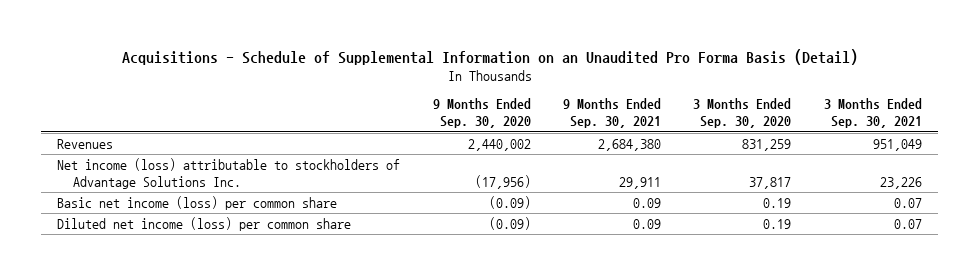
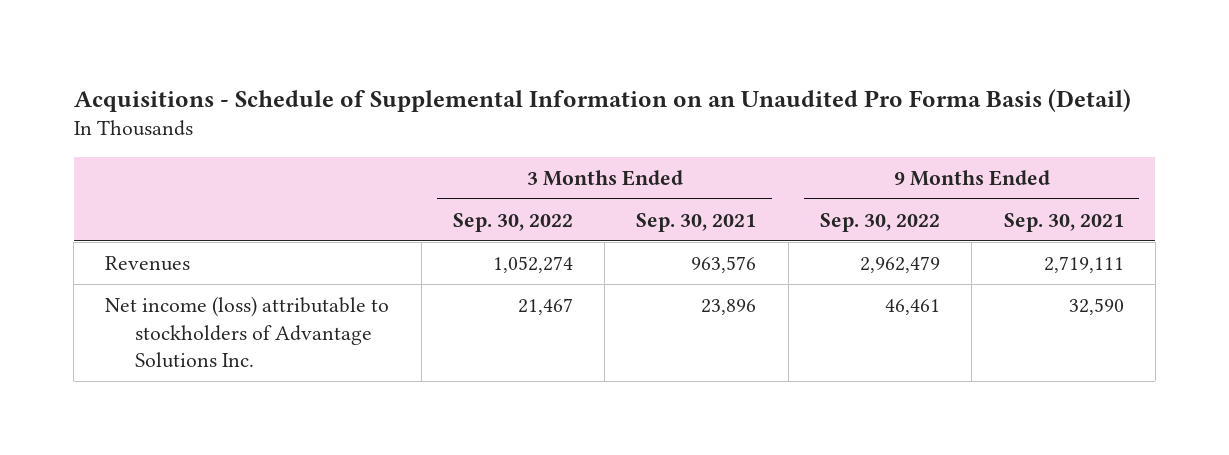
- | 9 Months Ended Sep. 30, 2020 | 9 Months Ended Sep. 30, 2021 | 3 Months Ended Sep. 30, 2020 | 3 Months Ended Sep. 30, 2021
+ | 3 Months Ended Sep. 30, 2022 | 3 Months Ended Sep. 30, 2021 | 9 Months Ended Sep. 30, 2022 | 9 Months Ended Sep. 30, 2021
- Revenues | 2,440,002 | 2,684,380 | 831,259 | 951,049
- Net income (loss) attributable to stockholders of Advantage Solutions Inc. | (17,956) | 29,911 | 37,817 | 23,226
- Basic net income (loss) per common share | (0.09) | 0.09 | 0.19 | 0.07
- Diluted net income (loss) per common share | (0.09) | 0.09 | 0.19 | 0.07
+ Revenues | 1,052,274 | 963,576 | 2,962,479 | 2,719,111
+ Net income (loss) attributable to stockholders of Advantage Solutions Inc. | 21,467 | 23,896 | 46,461 | 32,590

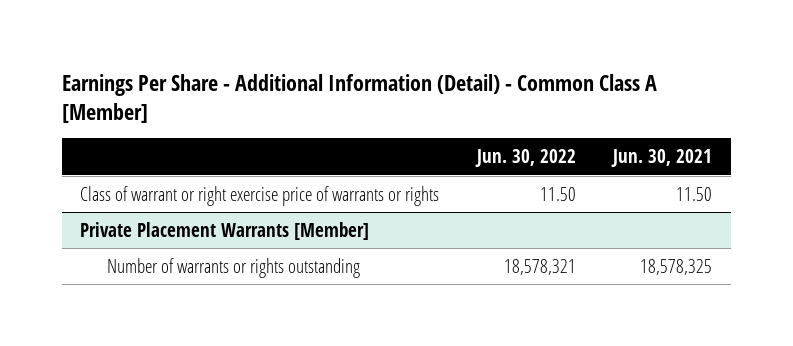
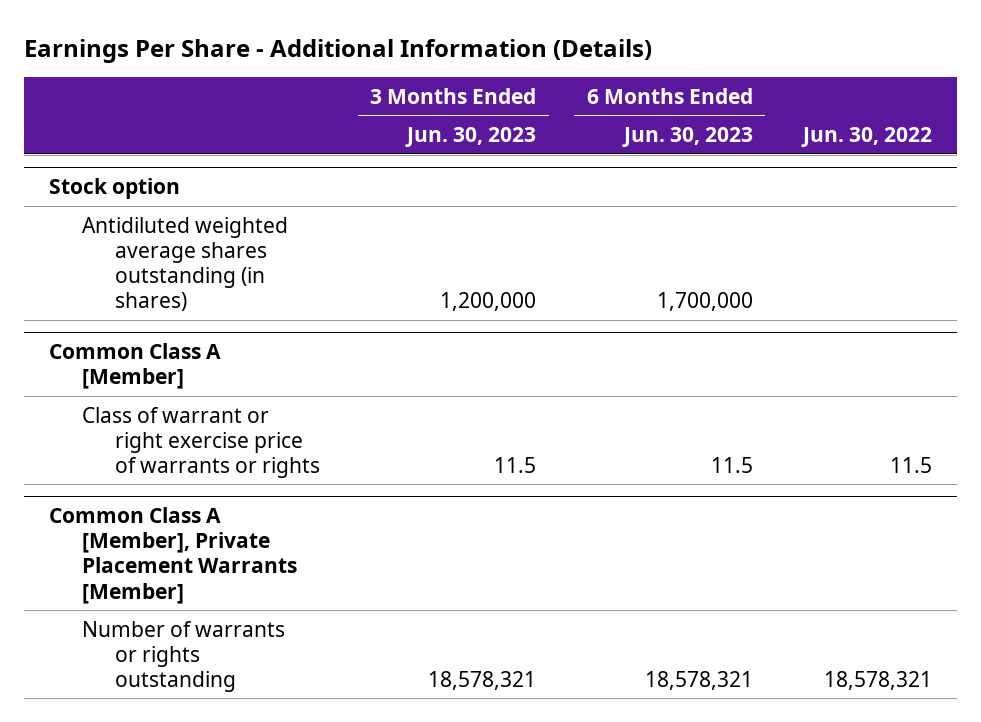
- Earnings Per Share - Additional Information (Detail) - Common Class A [Member]
+ Earnings Per Share - Additional Information (Details)
- | Jun. 30, 2022 | Jun. 30, 2021
+ | 3 Months Ended Jun. 30, 2023 | 6 Months Ended Jun. 30, 2023 | Jun. 30, 2022
- Class of warrant or right exercise price of warrants or rights | 11.50 | 11.50
- Private Placement Warrants [Member]
+ Stock option
+ Antidiluted weighted average shares outstanding (in shares) | 1,200,000 | 1,700,000 |
+ Common Class A [Member]
+ Class of warrant or right exercise price of warrants or rights | 11.5 | 11.5 | 11.5
+ Common Class A [Member], Private Placement Warrants [Member]

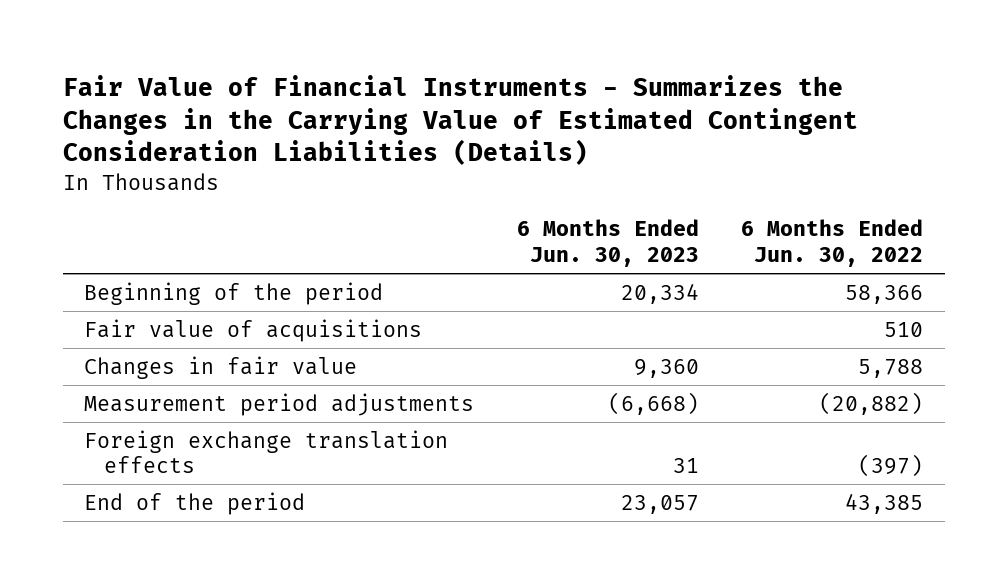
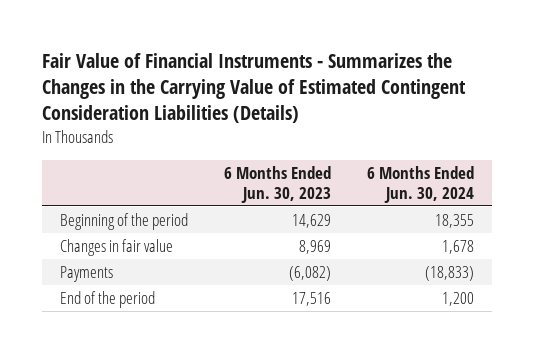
- | 6 Months Ended Jun. 30, 2023 | 6 Months Ended Jun. 30, 2022
+ | 6 Months Ended Jun. 30, 2023 | 6 Months Ended Jun. 30, 2024
- Beginning of the period | 20,334 | 58,366
- Fair value of acquisitions | | 510
- Changes in fair value | 9,360 | 5,788
- Measurement period adjustments | (6,668) | (20,882)
- Foreign exchange translation effects | 31 | (397)
- End of the period | 23,057 | 43,385
+ Beginning of the period | 14,629 | 18,355
+ Changes in fair value | 8,969 | 1,678
+ Payments | (6,082) | (18,833)
+ End of the period | 17,516 | 1,200

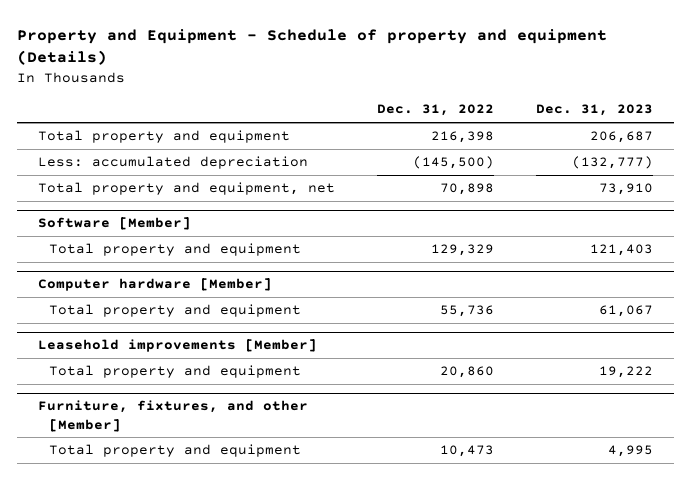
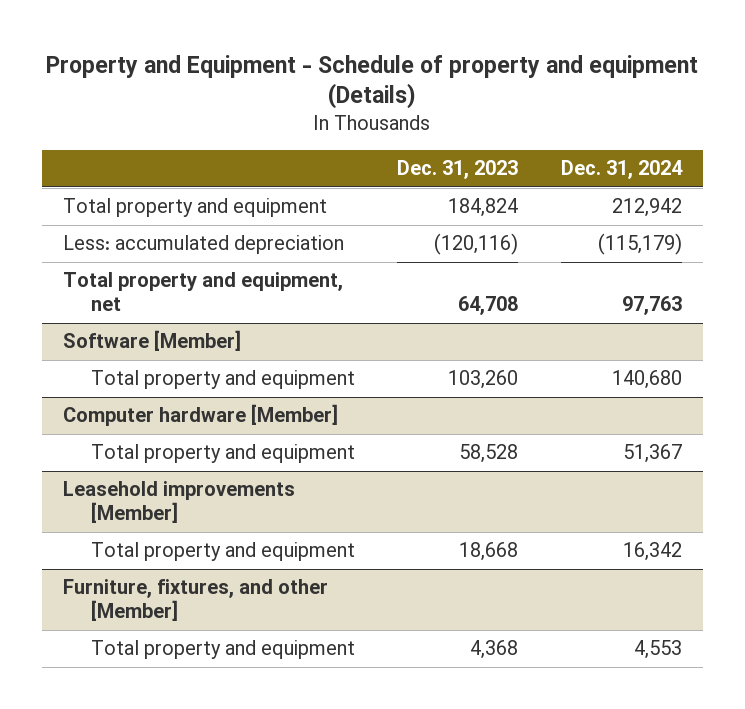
- | Dec. 31, 2022 | Dec. 31, 2023
+ | Dec. 31, 2023 | Dec. 31, 2024
- Total property and equipment | 216,398 | 206,687
- Less: accumulated depreciation | (145,500) | (132,777)
- Total property and equipment, net | 70,898 | 73,910
+ Total property and equipment | 184,824 | 212,942
+ Less: accumulated depreciation | (120,116) | (115,179)
+ Total property and equipment, net | 64,708 | 97,763
@ Software [Member]
- Total property and equipment | 129,329 | 121,403
+ Total property and equipment | 103,260 | 140,680
@ Computer hardware [Member]
- Total property and equipment | 55,736 | 61,067
+ Total property and equipment | 58,528 | 51,367
@ Leasehold improvements [Member]
- Total property and equipment | 20,860 | 19,222
+ Total property and equipment | 18,668 | 16,342
@ Furniture, fixtures, and other [Member]
- Total property and equipment | 10,473 | 4,995
+ Total property and equipment | 4,368 | 4,553

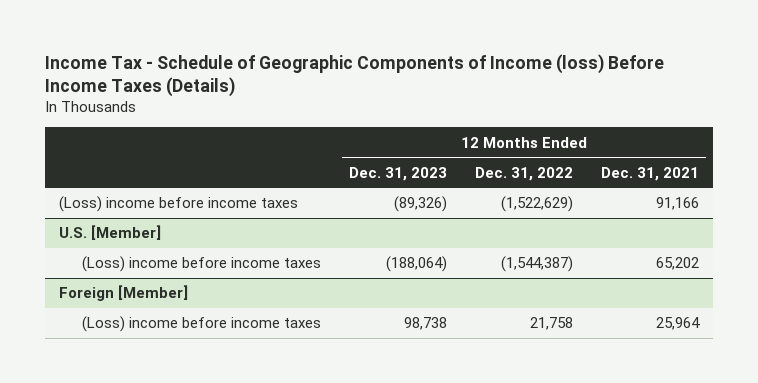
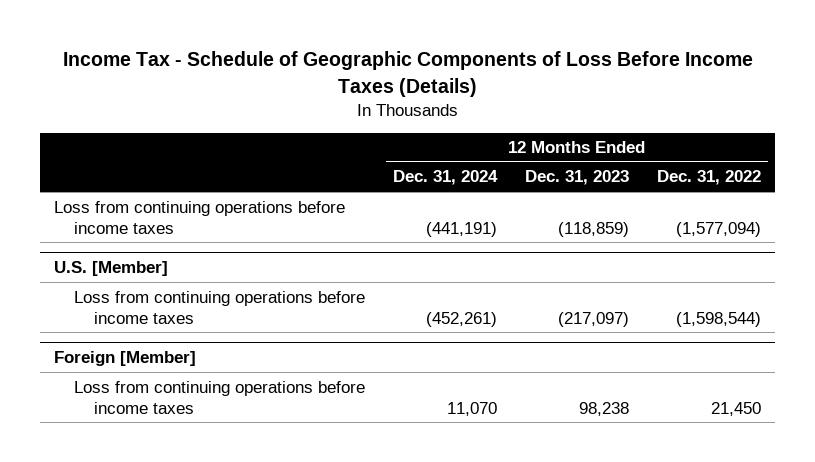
- Income Tax - Schedule of Geographic Components of Income (loss) Before Income Taxes (Details)
+ Income Tax - Schedule of Geographic Components of Loss Before Income Taxes (Details)
- | 12 Months Ended Dec. 31, 2023 | 12 Months Ended Dec. 31, 2022 | 12 Months Ended Dec. 31, 2021
+ | 12 Months Ended Dec. 31, 2024 | 12 Months Ended Dec. 31, 2023 | 12 Months Ended Dec. 31, 2022
- (Loss) income before income taxes | (89,326) | (1,522,629) | 91,166
+ Loss from continuing operations before income taxes | (441,191) | (118,859) | (1,577,094)
@ U.S. [Member]
- (Loss) income before income taxes | (188,064) | (1,544,387) | 65,202
+ Loss from continuing operations before income taxes | (452,261) | (217,097) | (1,598,544)
@ Foreign [Member]
- (Loss) income before income taxes | 98,738 | 21,758 | 25,964
+ Loss from continuing operations before income taxes | 11,070 | 98,238 | 21,450

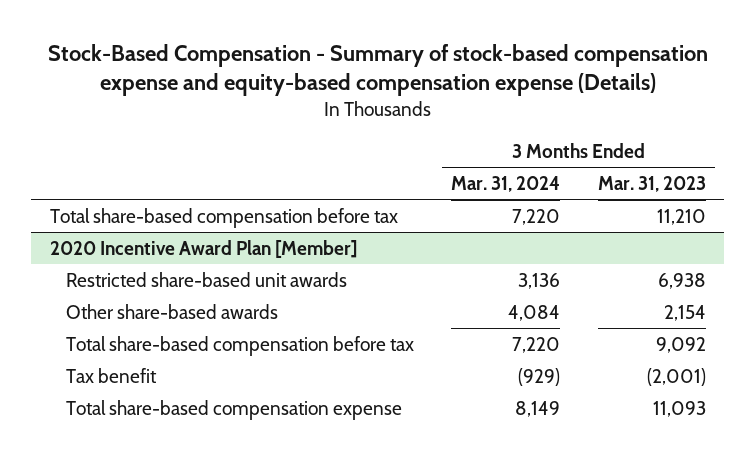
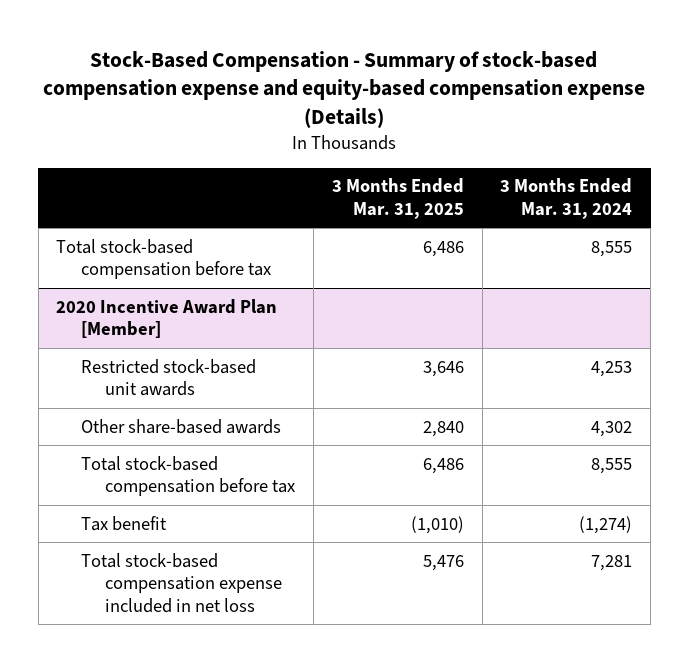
- | 3 Months Ended Mar. 31, 2024 | 3 Months Ended Mar. 31, 2023
+ | 3 Months Ended Mar. 31, 2025 | 3 Months Ended Mar. 31, 2024
- Total share-based compensation before tax | 7,220 | 11,210
+ Total stock-based compensation before tax | 6,486 | 8,555
@ 2020 Incentive Award Plan [Member]
- Restricted share-based unit awards | 3,136 | 6,938
- Other share-based awards | 4,084 | 2,154
- Total share-based compensation before tax | 7,220 | 9,092
- Tax benefit | (929) | (2,001)
- Total share-based compensation expense | 8,149 | 11,093
+ Restricted stock-based unit awards | 3,646 | 4,253
+ Other share-based awards | 2,840 | 4,302
+ Total stock-based compensation before tax | 6,486 | 8,555
+ Tax benefit | (1,010) | (1,274)
+ Total stock-based compensation expense included in net loss | 5,476 | 7,281

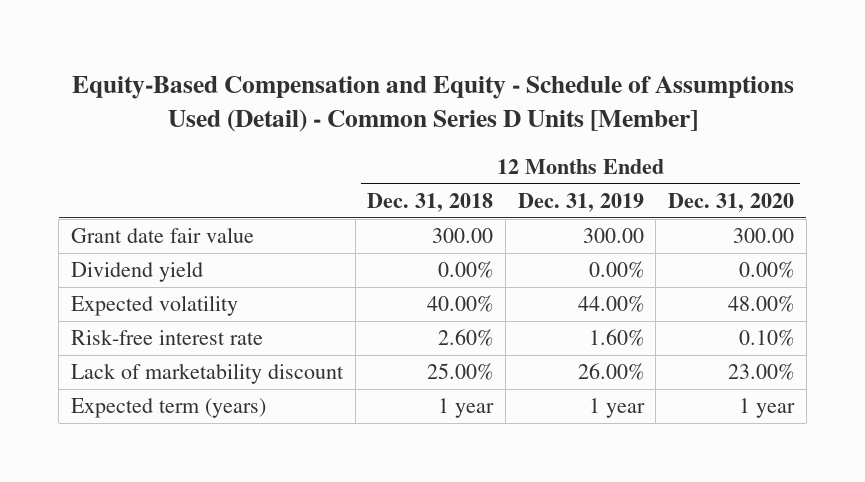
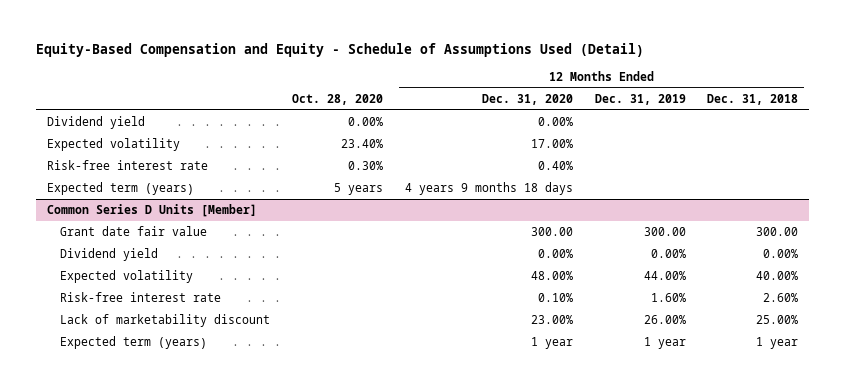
- Equity-Based Compensation and Equity - Schedule of Assumptions Used (Detail) - Common Series D Units [Member]
+ Equity-Based Compensation and Equity - Schedule of Assumptions Used (Detail)
- | 12 Months Ended Dec. 31, 2018 | 12 Months Ended Dec. 31, 2019 | 12 Months Ended Dec. 31, 2020
+ | Oct. 28, 2020 | 12 Months Ended Dec. 31, 2020 | 12 Months Ended Dec. 31, 2019 | 12 Months Ended Dec. 31, 2018
+ Dividend yield | 0.00% | 0.00% | |
+ Expected volatility | 23.40% | 17.00% | |
+ Risk-free interest rate | 0.30% | 0.40% | |
+ Expected term (years) | 5 years | 4 years 9 months 18 days | |
+ Common Series D Units [Member]

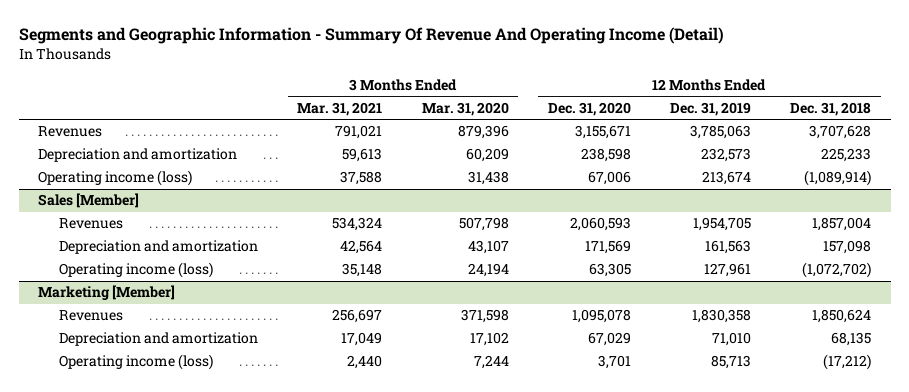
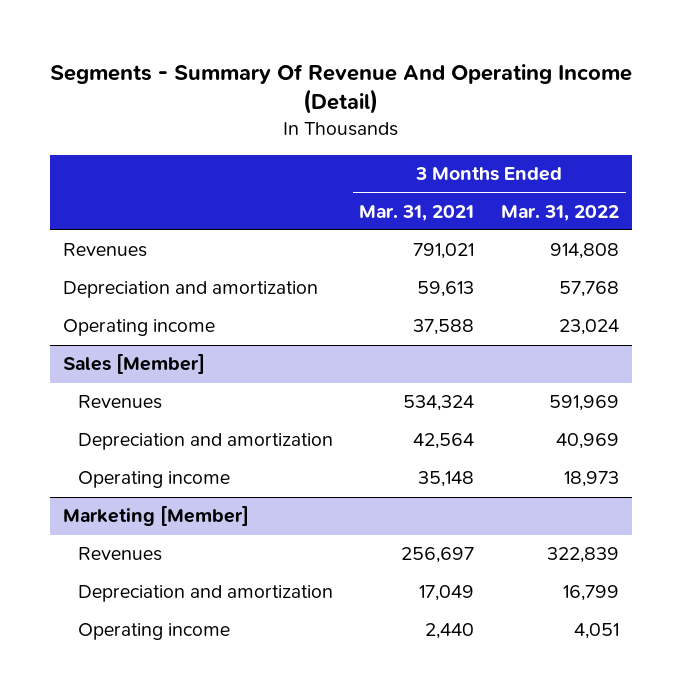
- Segments and Geographic Information - Summary Of Revenue And Operating Income (Detail)
+ Segments - Summary Of Revenue And Operating Income (Detail)
- | 3 Months Ended Mar. 31, 2021 | 3 Months Ended Mar. 31, 2020 | 12 Months Ended Dec. 31, 2020 | 12 Months Ended Dec. 31, 2019 | 12 Months Ended Dec. 31, 2018
+ | 3 Months Ended Mar. 31, 2021 | 3 Months Ended Mar. 31, 2022
- Operating income (loss) | 37,588 | 31,438 | 67,006 | 213,674 | (1,089,914)
+ Operating income | 37,588 | 23,024
@ Sales [Member]
- Operating income (loss) | 35,148 | 24,194 | 63,305 | 127,961 | (1,072,702)
+ Operating income | 35,148 | 18,973
@ Marketing [Member]
- Operating income (loss) | 2,440 | 7,244 | 3,701 | 85,713 | (17,212)
+ Operating income | 2,440 | 4,051

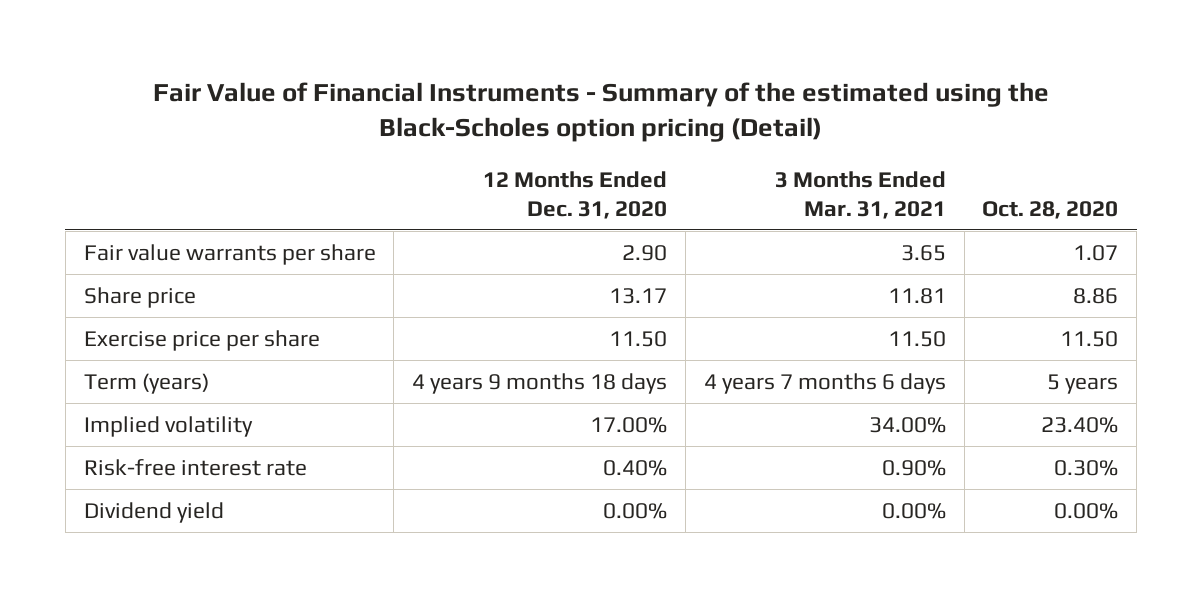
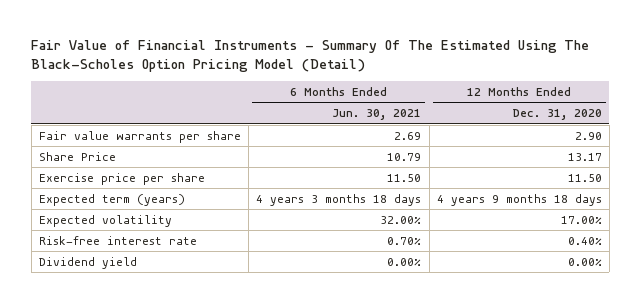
- Fair Value of Financial Instruments - Summary of the estimated using the Black-Scholes option pricing (Detail)
+ Fair Value of Financial Instruments - Summary Of The Estimated Using The Black-Scholes Option Pricing Model (Detail)
- | 12 Months Ended Dec. 31, 2020 | 3 Months Ended Mar. 31, 2021 | Oct. 28, 2020
+ | 6 Months Ended Jun. 30, 2021 | 12 Months Ended Dec. 31, 2020
- Share price | 13.17 | 11.81 | 8.86
+ Share Price | 10.79 | 13.17
- Term (years) | 4 years 9 months 18 days | 4 years 7 months 6 days | 5 years
- Implied volatility | 17.00% | 34.00% | 23.40%
+ Expected term (years) | 4 years 3 months 18 days | 4 years 9 months 18 days
+ Expected volatility | 32.00% | 17.00%

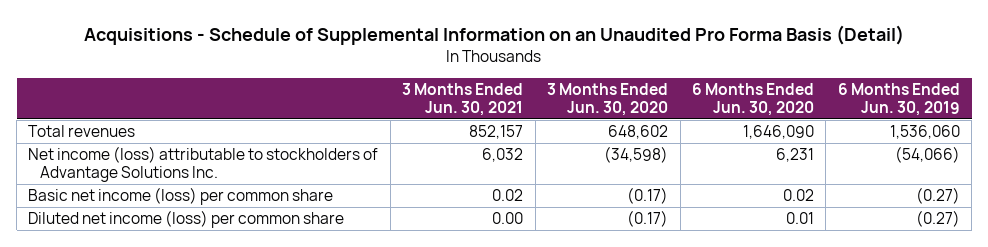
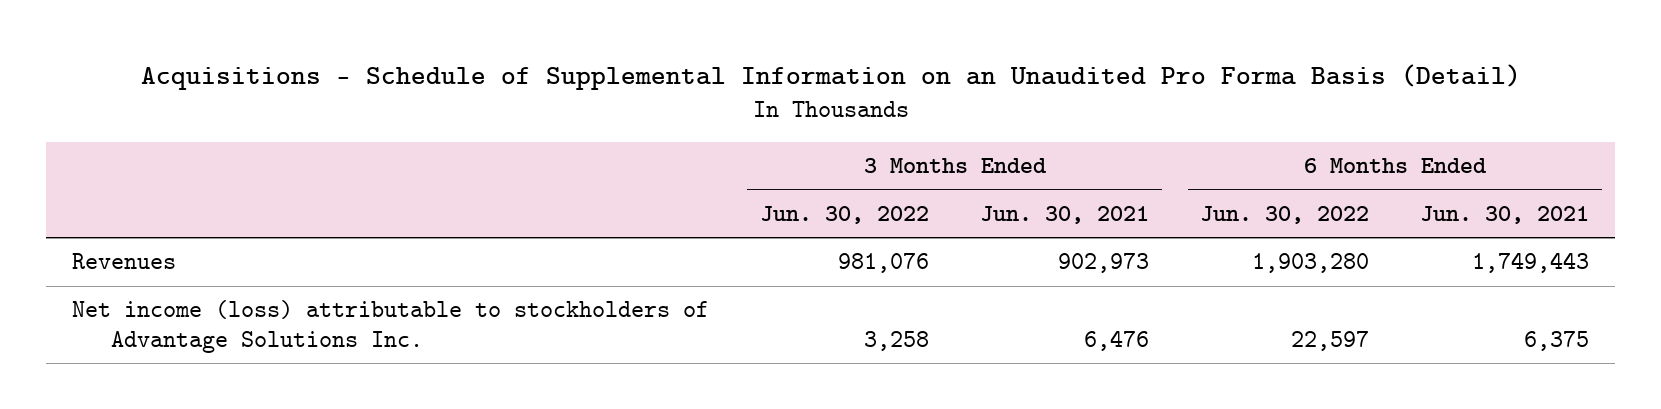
- | 3 Months Ended Jun. 30, 2021 | 3 Months Ended Jun. 30, 2020 | 6 Months Ended Jun. 30, 2020 | 6 Months Ended Jun. 30, 2019
+ | 3 Months Ended Jun. 30, 2022 | 3 Months Ended Jun. 30, 2021 | 6 Months Ended Jun. 30, 2022 | 6 Months Ended Jun. 30, 2021
- Total revenues | 852,157 | 648,602 | 1,646,090 | 1,536,060
- Net income (loss) attributable to stockholders of Advantage Solutions Inc. | 6,032 | (34,598) | 6,231 | (54,066)
- Basic net income (loss) per common share | 0.02 | (0.17) | 0.02 | (0.27)
- Diluted net income (loss) per common share | 0.00 | (0.17) | 0.01 | (0.27)
+ Revenues | 981,076 | 902,973 | 1,903,280 | 1,749,443
+ Net income (loss) attributable to stockholders of Advantage Solutions Inc. | 3,258 | 6,476 | 22,597 | 6,375

